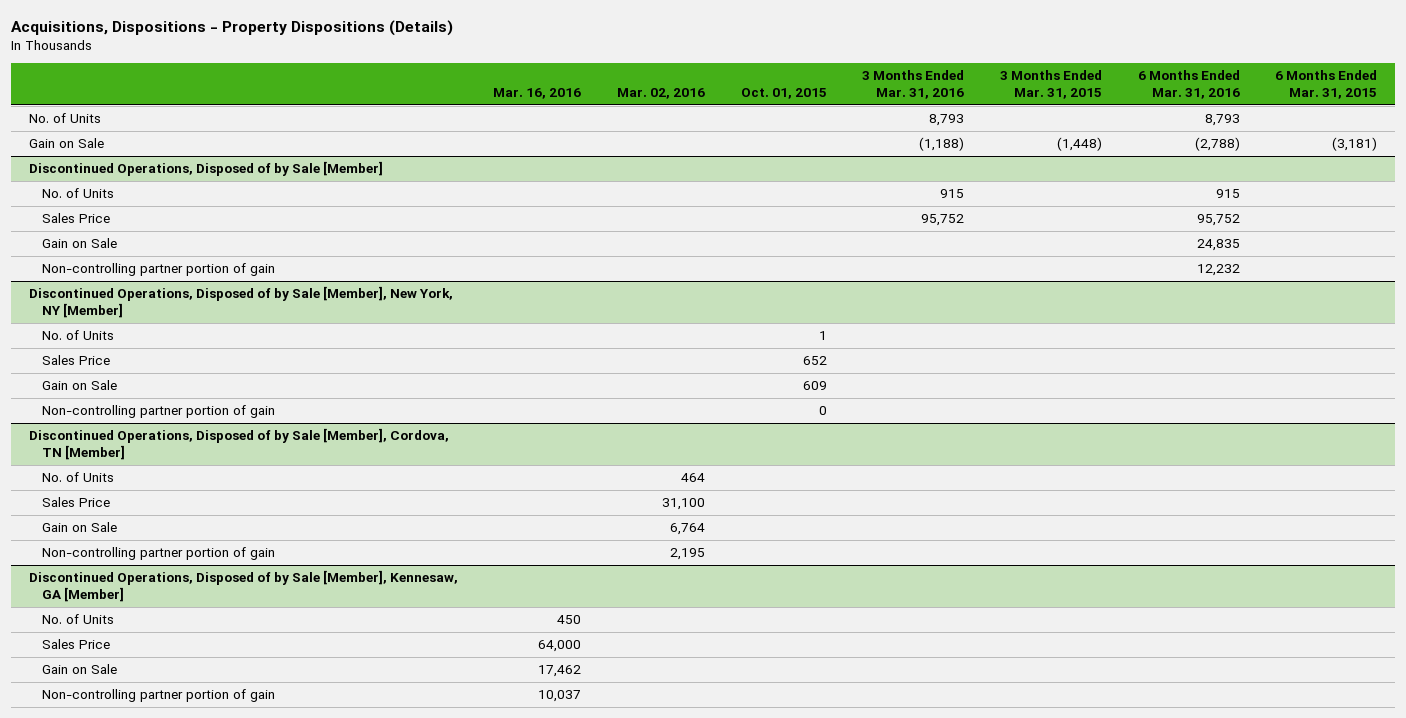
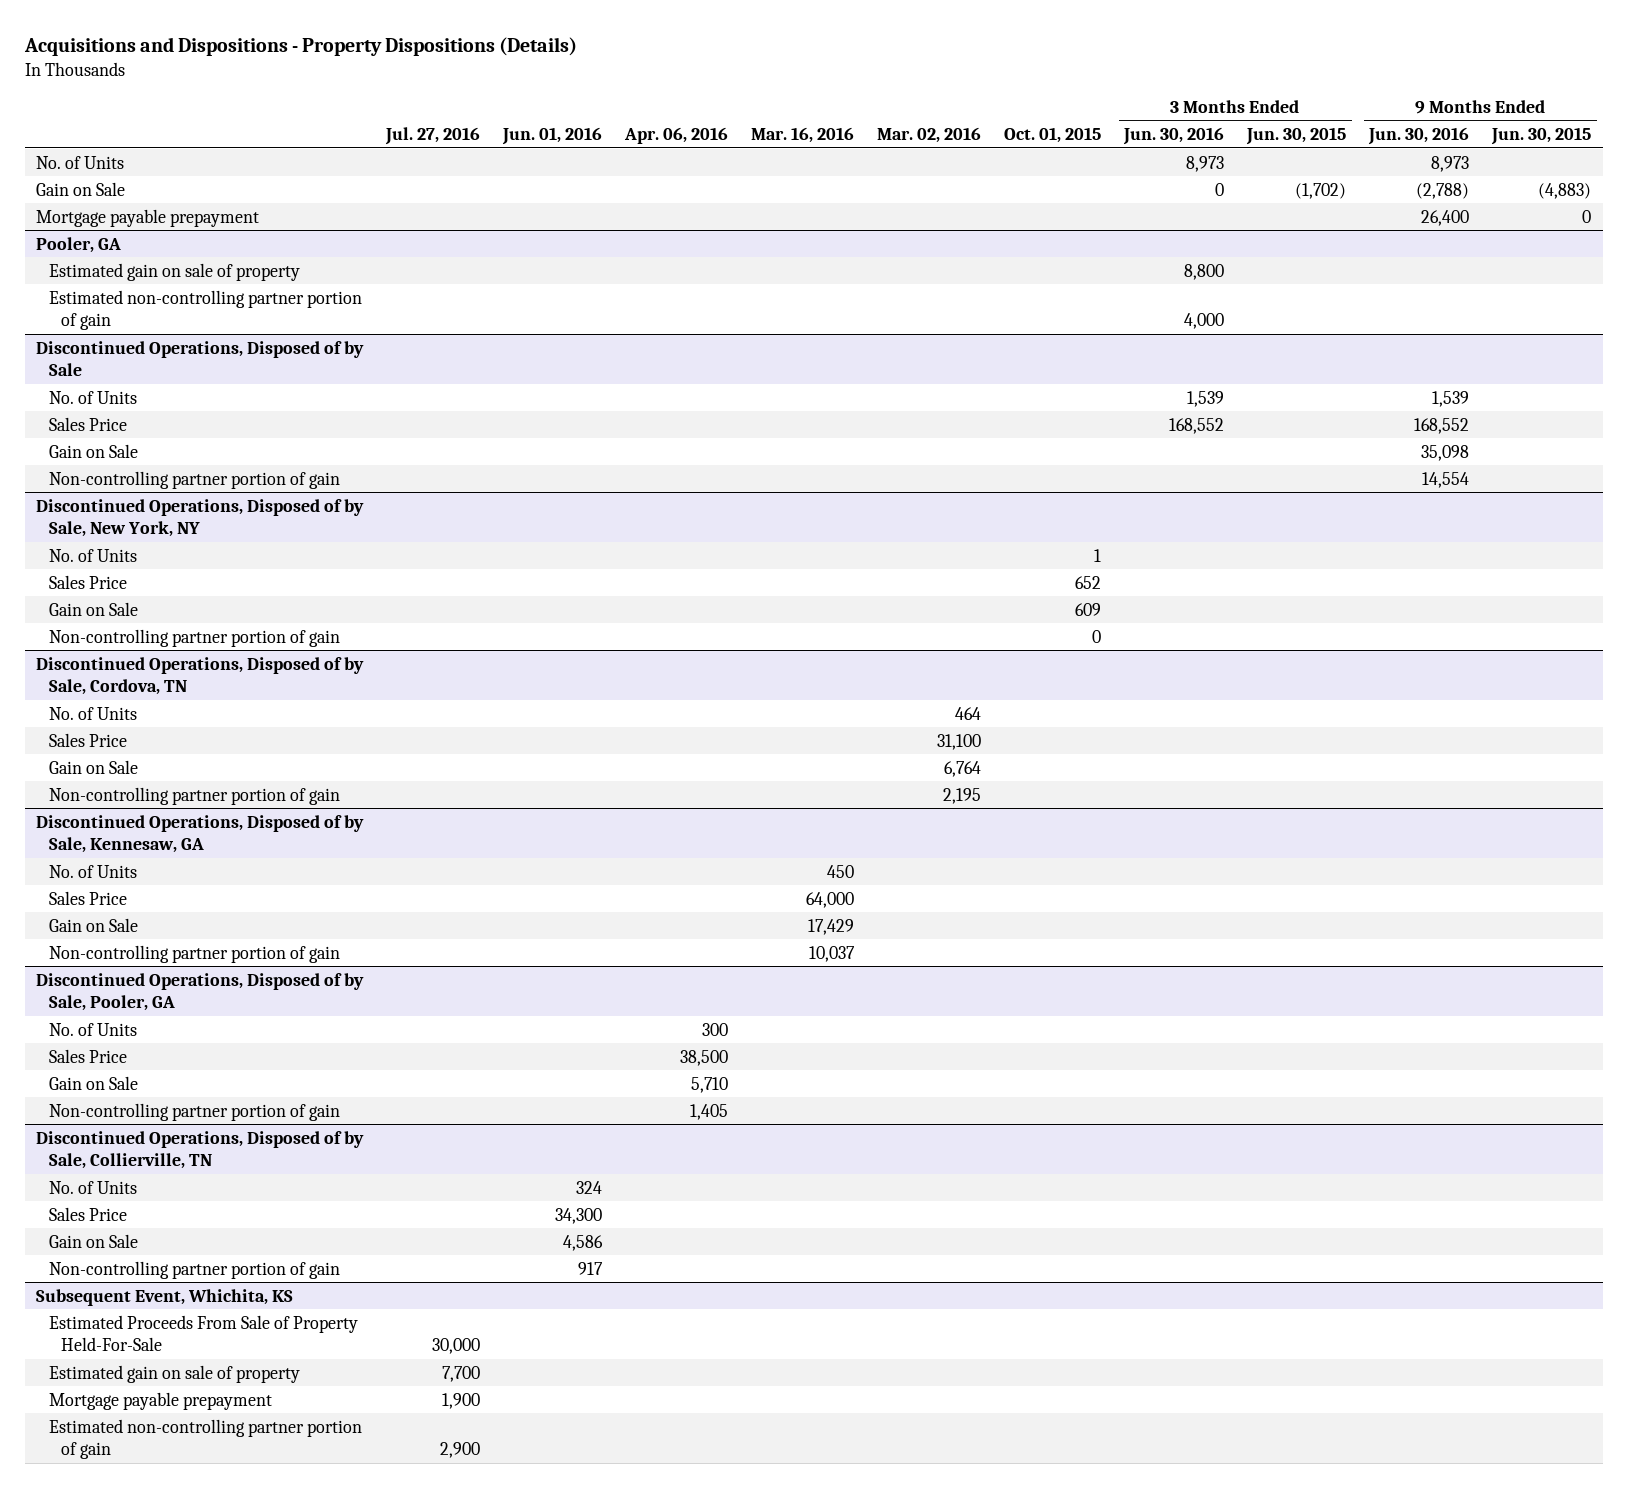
- Acquisitions, Dispositions - Property Dispositions (Details)
+ Acquisitions and Dispositions - Property Dispositions (Details)
- | Mar. 16, 2016 | Mar. 02, 2016 | Oct. 01, 2015 | 3 Months Ended Mar. 31, 2016 | 3 Months Ended Mar. 31, 2015 | 6 Months Ended Mar. 31, 2016 | 6 Months Ended Mar. 31, 2015
+ | Jul. 27, 2016 | Jun. 01, 2016 | Apr. 06, 2016 | Mar. 16, 2016 | Mar. 02, 2016 | Oct. 01, 2015 | 3 Months Ended Jun. 30, 2016 | 3 Months Ended Jun. 30, 2015 | 9 Months Ended Jun. 30, 2016 | 9 Months Ended Jun. 30, 2015
- Discontinued Operations, Disposed of by Sale [Member]
+ Mortgage payable prepayment | | | | | | | | | 26,400 | 0
+ Pooler, GA
+ Estimated gain on sale of property | | | | | | | 8,800 | | |
+ Estimated non-controlling partner portion of gain | | | | | | | 4,000 | | |
+ Discontinued Operations, Disposed of by Sale
- Discontinued Operations, Disposed of by Sale [Member], New York, NY [Member]
+ Discontinued Operations, Disposed of by Sale, New York, NY
- Discontinued Operations, Disposed of by Sale [Member], Cordova, TN [Member]
+ Discontinued Operations, Disposed of by Sale, Cordova, TN
- Discontinued Operations, Disposed of by Sale [Member], Kennesaw, GA [Member]
+ Discontinued Operations, Disposed of by Sale, Kennesaw, GA
- Gain on Sale | 17,462 | | | | | |
+ Gain on Sale | | | | 17,429 | | | | | |
+ Discontinued Operations, Disposed of by Sale, Pooler, GA
+ No. of Units | | | 300 | | | | | | |
+ Sales Price | | | 38,500 | | | | | | |
+ Gain on Sale | | | 5,710 | | | | | | |
+ Non-controlling partner portion of gain | | | 1,405 | | | | | | |
+ Discontinued Operations, Disposed of by Sale, Collierville, TN
+ No. of Units | | 324 | | | | | | | |
+ Sales Price | | 34,300 | | | | | | | |
+ Gain on Sale | | 4,586 | | | | | | | |
+ Non-controlling partner portion of gain | | 917 | | | | | | | |
+ Subsequent Event, Whichita, KS
+ Estimated Proceeds From Sale of Property Held-For-Sale | 30,000 | | | | | | | | |
+ Estimated gain on sale of property | 7,700 | | | | | | | | |
+ Mortgage payable prepayment | 1,900 | | | | | | | | |
+ Estimated non-controlling partner portion of gain | 2,900 | | | | | | | | |

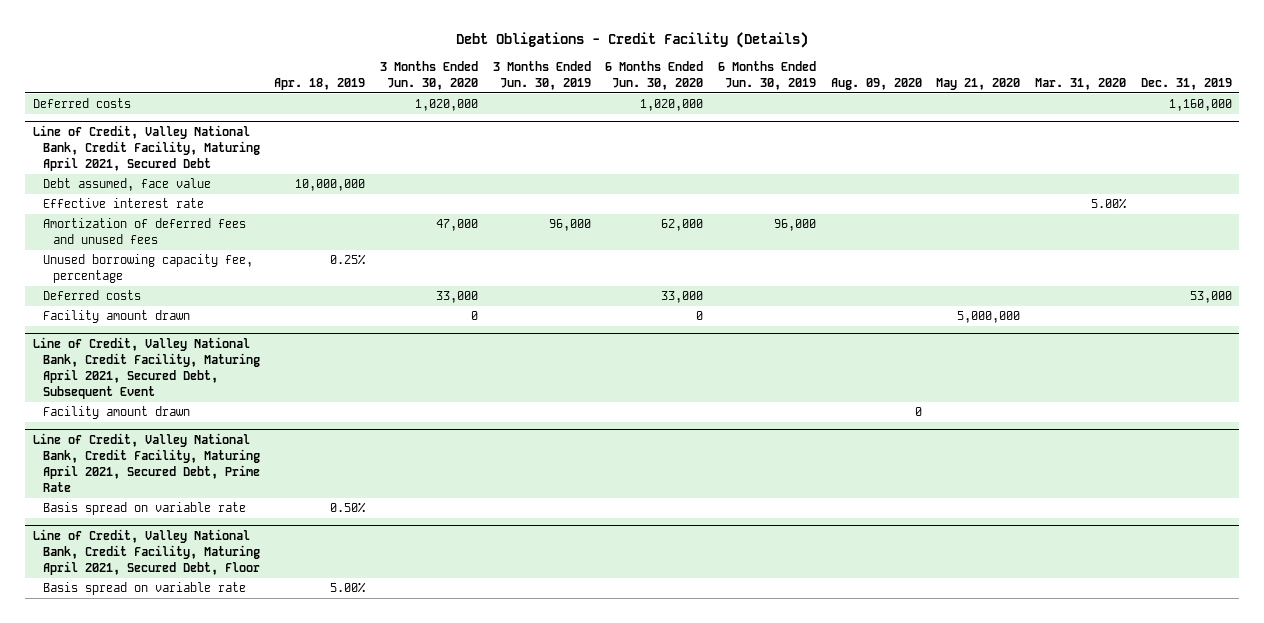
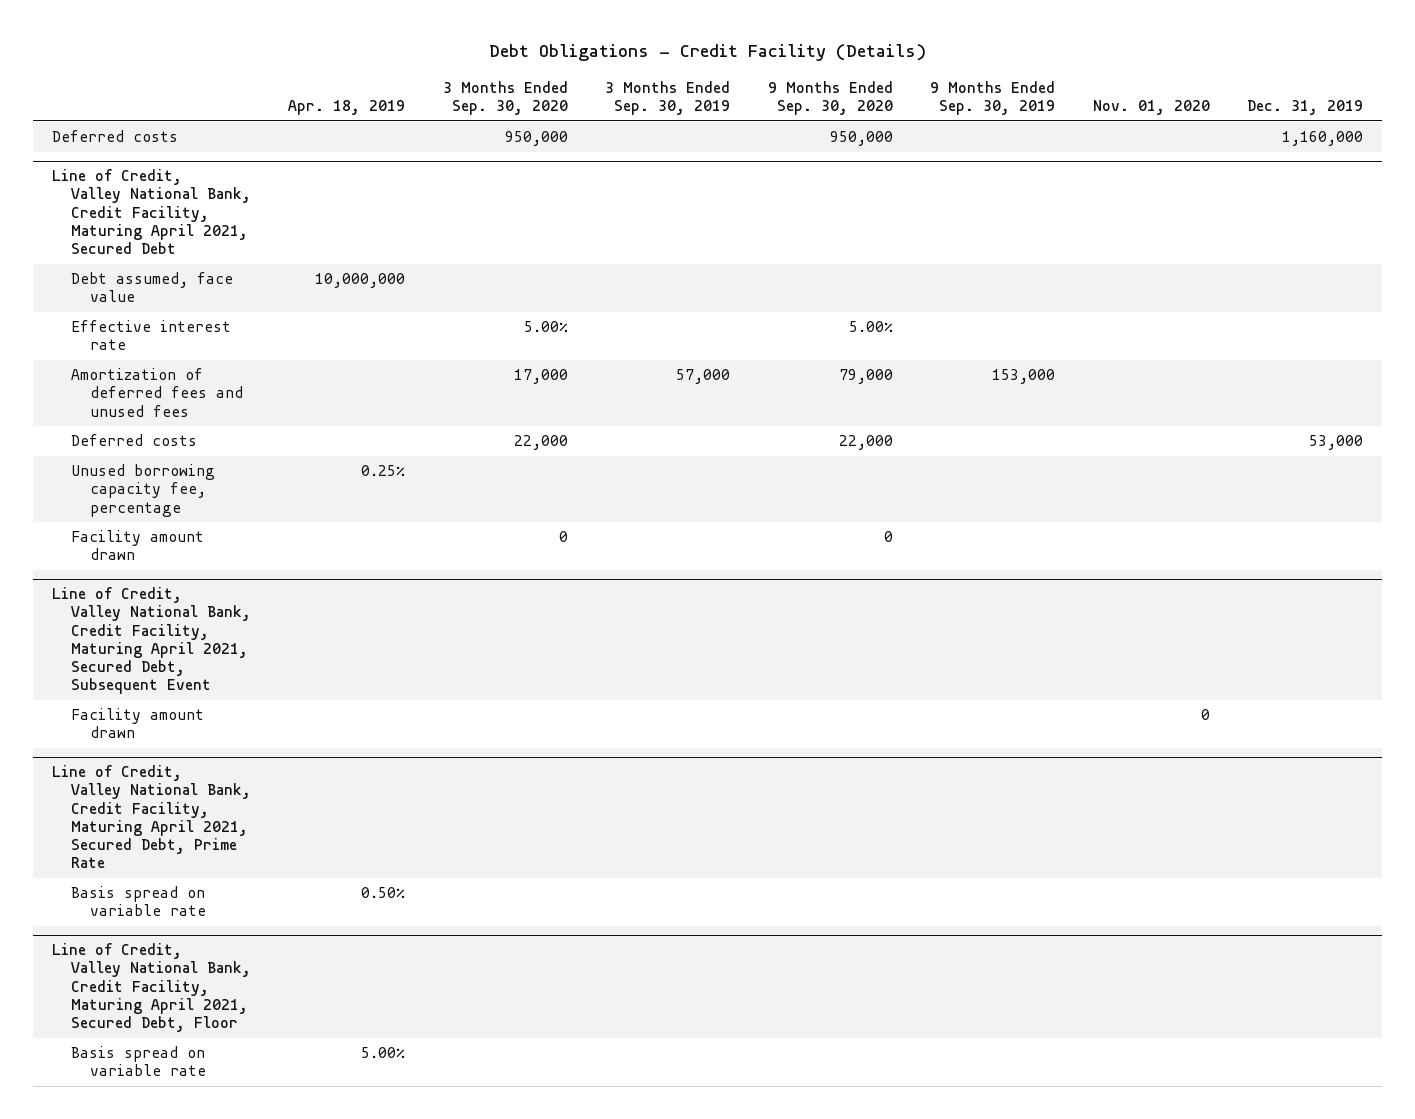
- | Apr. 18, 2019 | 3 Months Ended Jun. 30, 2020 | 3 Months Ended Jun. 30, 2019 | 6 Months Ended Jun. 30, 2020 | 6 Months Ended Jun. 30, 2019 | Aug. 09, 2020 | May 21, 2020 | Mar. 31, 2020 | Dec. 31, 2019
+ | Apr. 18, 2019 | 3 Months Ended Sep. 30, 2020 | 3 Months Ended Sep. 30, 2019 | 9 Months Ended Sep. 30, 2020 | 9 Months Ended Sep. 30, 2019 | Nov. 01, 2020 | Dec. 31, 2019
@ Line of Credit, Valley National Bank, Credit Facility, Maturing April 2021, Secured Debt
moved down: Unused borrowing capacity fee, percentage | 0.25% | | | | | |

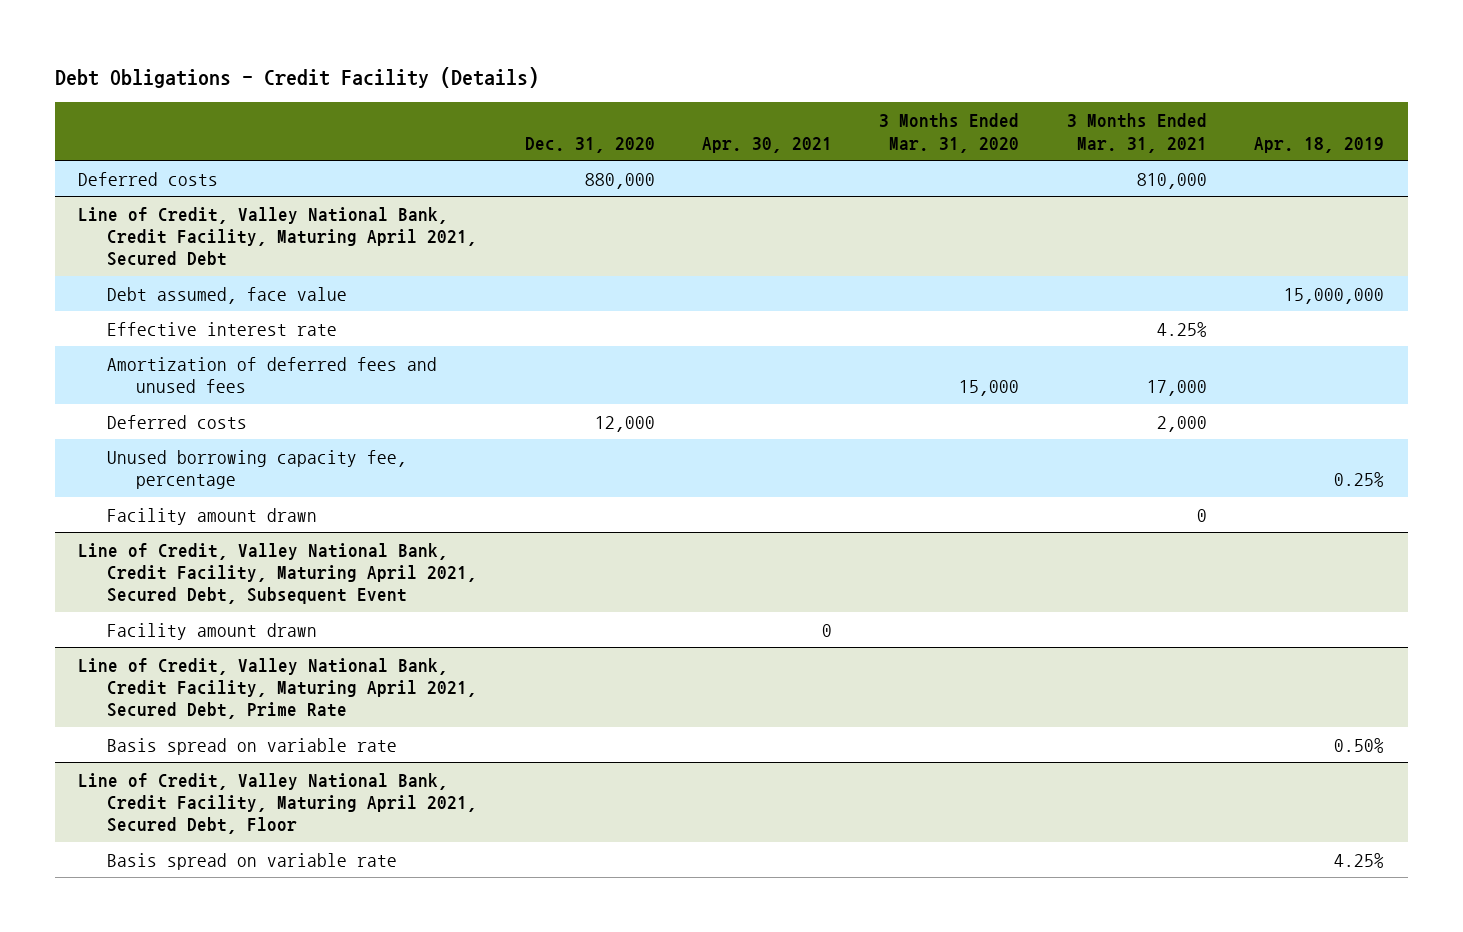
- | Apr. 18, 2019 | 3 Months Ended Sep. 30, 2020 | 3 Months Ended Sep. 30, 2019 | 9 Months Ended Sep. 30, 2020 | 9 Months Ended Sep. 30, 2019 | Nov. 01, 2020 | Dec. 31, 2019
+ | Dec. 31, 2020 | Apr. 30, 2021 | 3 Months Ended Mar. 31, 2020 | 3 Months Ended Mar. 31, 2021 | Apr. 18, 2019
@ Line of Credit, Valley National Bank, Credit Facility, Maturing April 2021, Secured Debt
- Debt assumed, face value | 10,000,000 | | | | | |
+ Debt assumed, face value | | | | | 15,000,000
@ Line of Credit, Valley National Bank, Credit Facility, Maturing April 2021, Secured Debt, Floor
- Basis spread on variable rate | 5.00% | | | | | |
+ Basis spread on variable rate | | | | | 4.25%

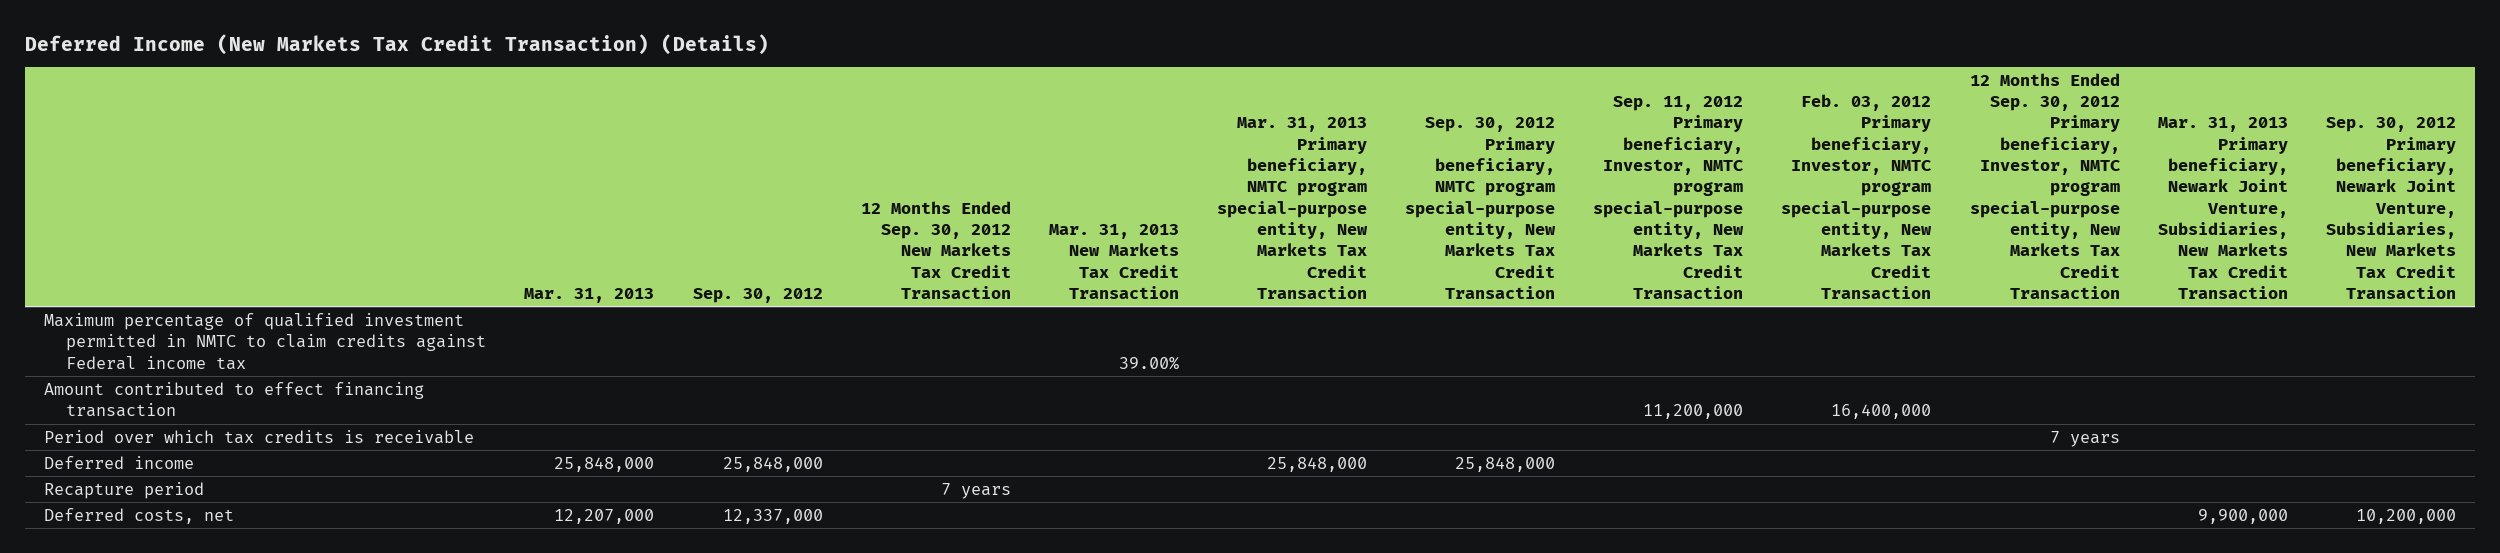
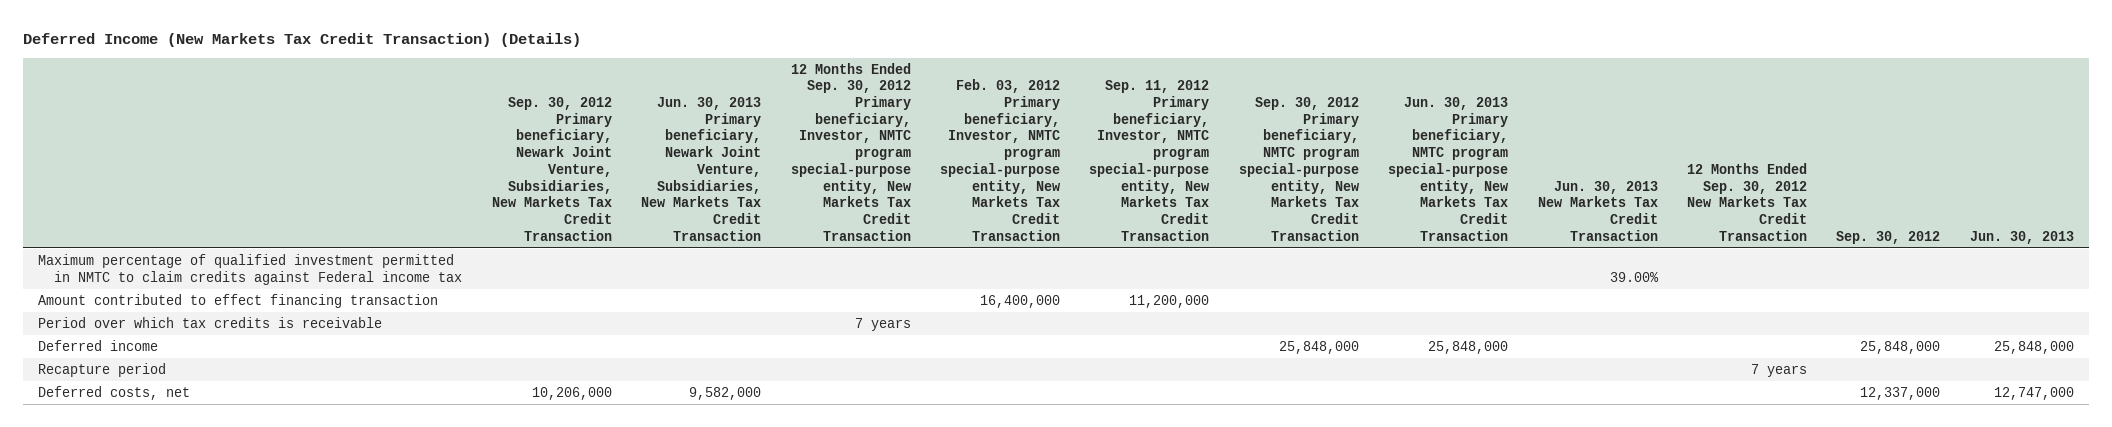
- | Mar. 31, 2013 | Sep. 30, 2012 | 12 Months Ended Sep. 30, 2012 New Markets Tax Credit Transaction | Mar. 31, 2013 New Markets Tax Credit Transaction | Mar. 31, 2013 Primary beneficiary, NMTC program special-purpose entity, New Markets Tax Credit Transaction | Sep. 30, 2012 Primary beneficiary, NMTC program special-purpose entity, New Markets Tax Credit Transaction | Sep. 11, 2012 Primary beneficiary, Investor, NMTC program special-purpose entity, New Markets Tax Credit Transaction | Feb. 03, 2012 Primary beneficiary, Investor, NMTC program special-purpose entity, New Markets Tax Credit Transaction | 12 Months Ended Sep. 30, 2012 Primary beneficiary, Investor, NMTC program special-purpose entity, New Markets Tax Credit Transaction | Mar. 31, 2013 Primary beneficiary, Newark Joint Venture, Subsidiaries, New Markets Tax Credit Transaction | Sep. 30, 2012 Primary beneficiary, Newark Joint Venture, Subsidiaries, New Markets Tax Credit Transaction
+ | Sep. 30, 2012 Primary beneficiary, Newark Joint Venture, Subsidiaries, New Markets Tax Credit Transaction | Jun. 30, 2013 Primary beneficiary, Newark Joint Venture, Subsidiaries, New Markets Tax Credit Transaction | 12 Months Ended Sep. 30, 2012 Primary beneficiary, Investor, NMTC program special-purpose entity, New Markets Tax Credit Transaction | Feb. 03, 2012 Primary beneficiary, Investor, NMTC program special-purpose entity, New Markets Tax Credit Transaction | Sep. 11, 2012 Primary beneficiary, Investor, NMTC program special-purpose entity, New Markets Tax Credit Transaction | Sep. 30, 2012 Primary beneficiary, NMTC program special-purpose entity, New Markets Tax Credit Transaction | Jun. 30, 2013 Primary beneficiary, NMTC program special-purpose entity, New Markets Tax Credit Transaction | Jun. 30, 2013 New Markets Tax Credit Transaction | 12 Months Ended Sep. 30, 2012 New Markets Tax Credit Transaction | Sep. 30, 2012 | Jun. 30, 2013
- Deferred costs, net | 12,207,000 | 12,337,000 | | | | | | | | 9,900,000 | 10,200,000
+ Deferred costs, net | 10,206,000 | 9,582,000 | | | | | | | | 12,337,000 | 12,747,000

